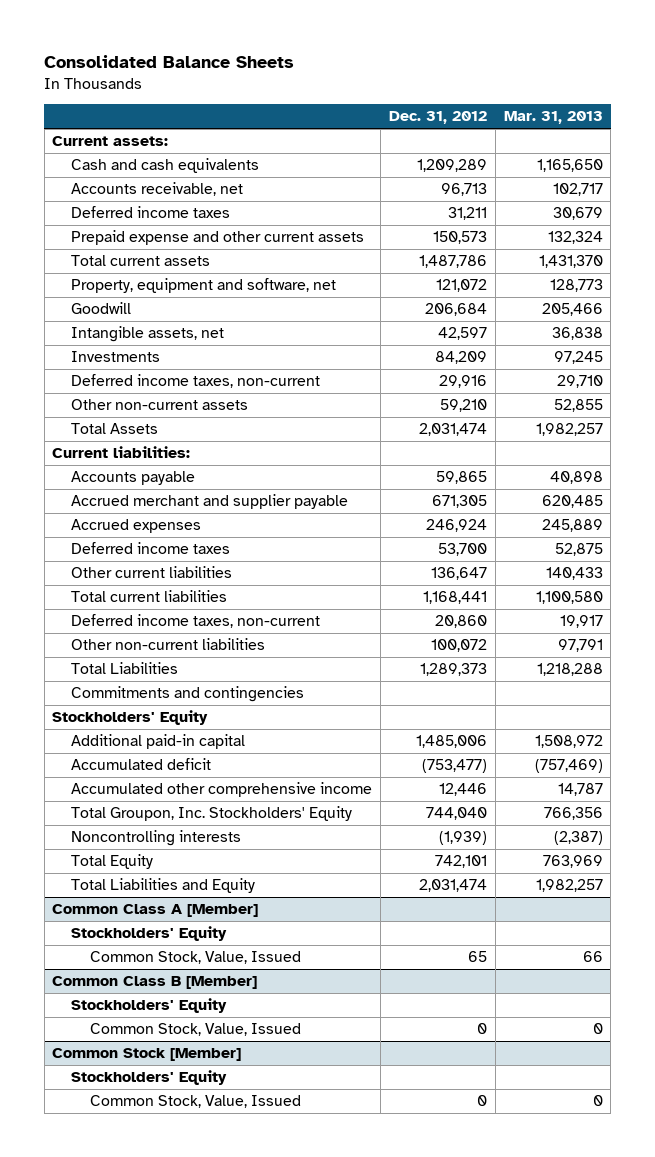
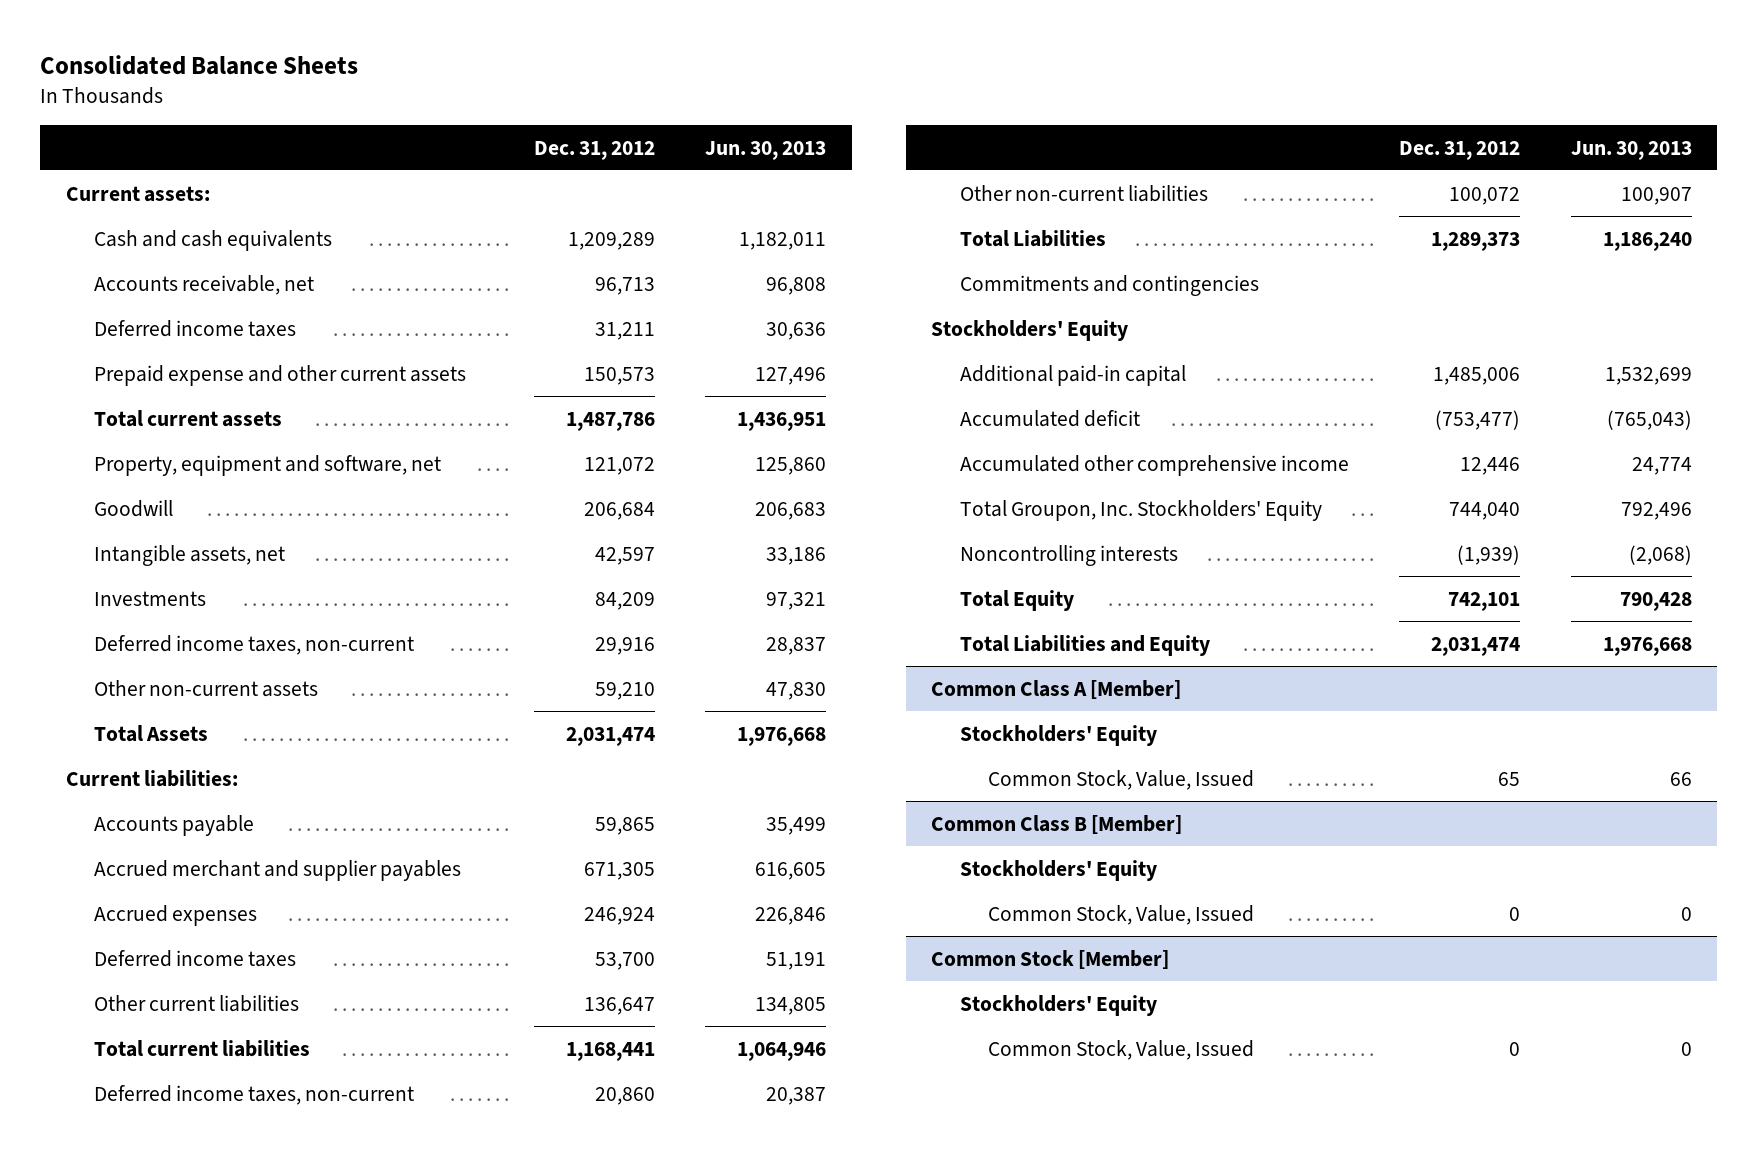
- | Dec. 31, 2012 | Mar. 31, 2013
+ | Dec. 31, 2012 | Jun. 30, 2013
- Accrued merchant and supplier payable | 671,305 | 620,485
+ Accrued merchant and supplier payables | 671,305 | 616,605

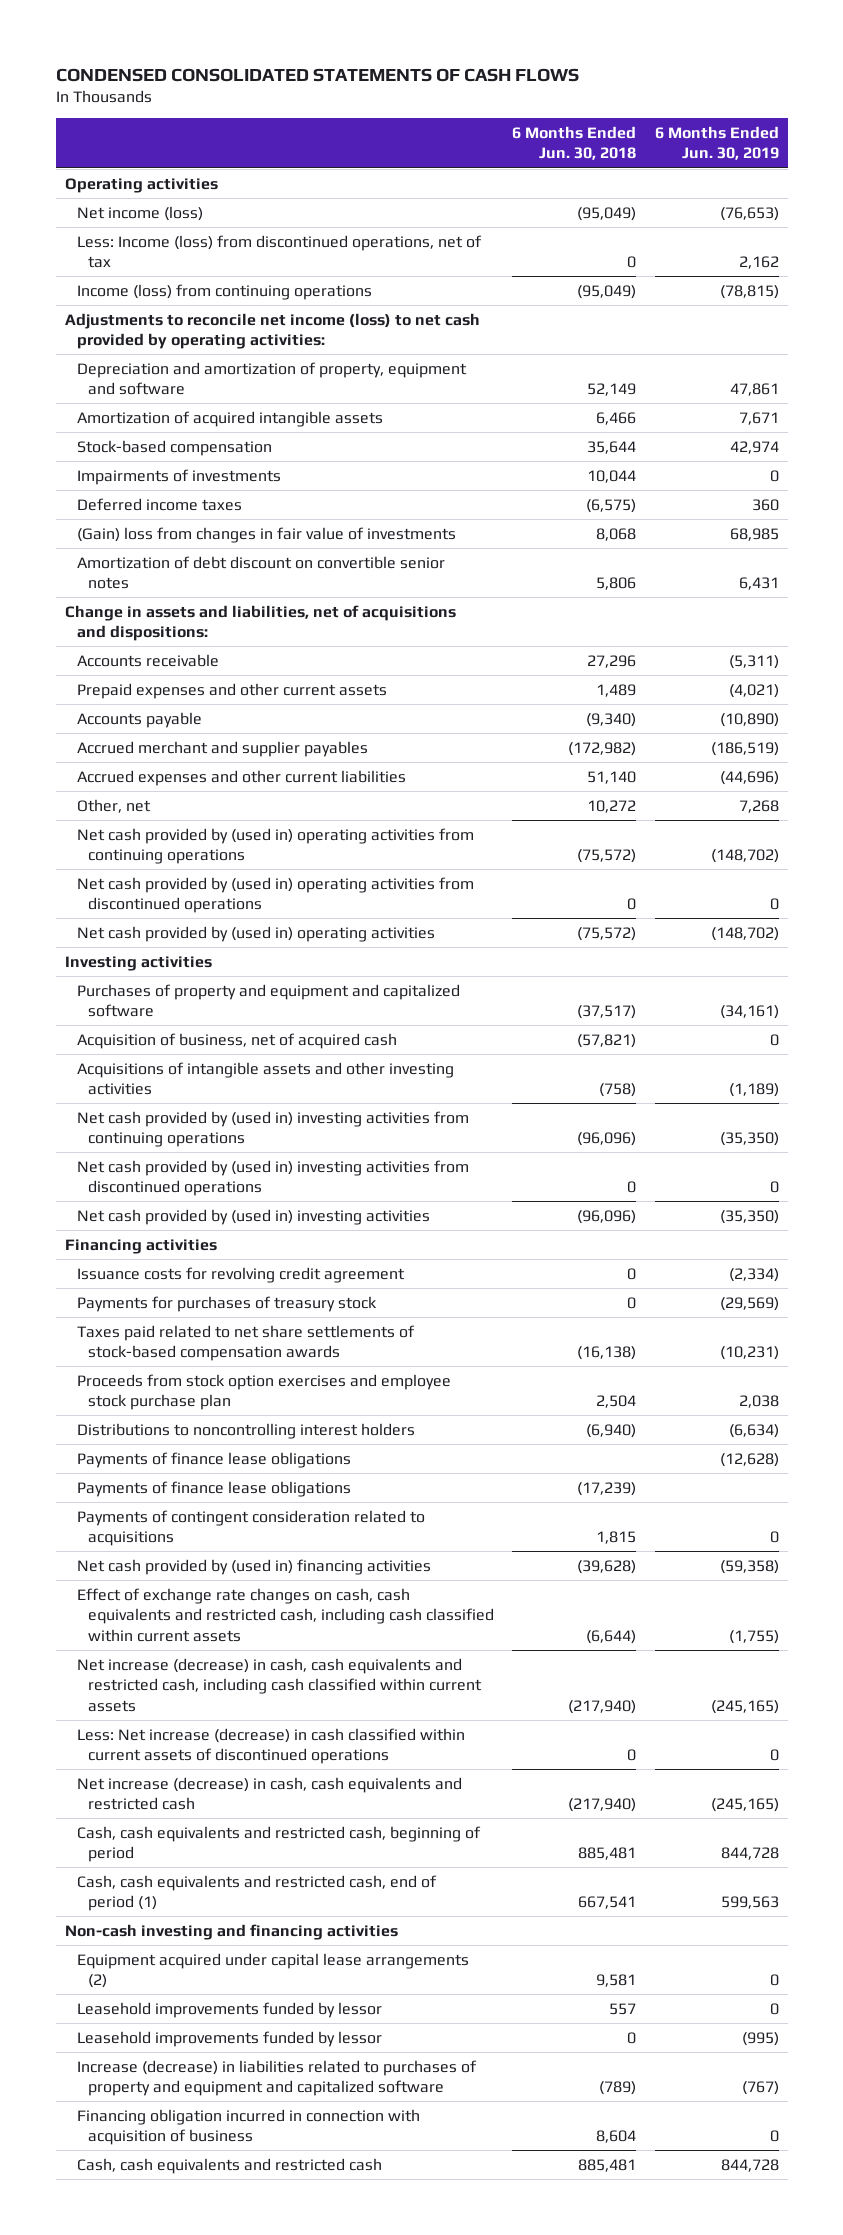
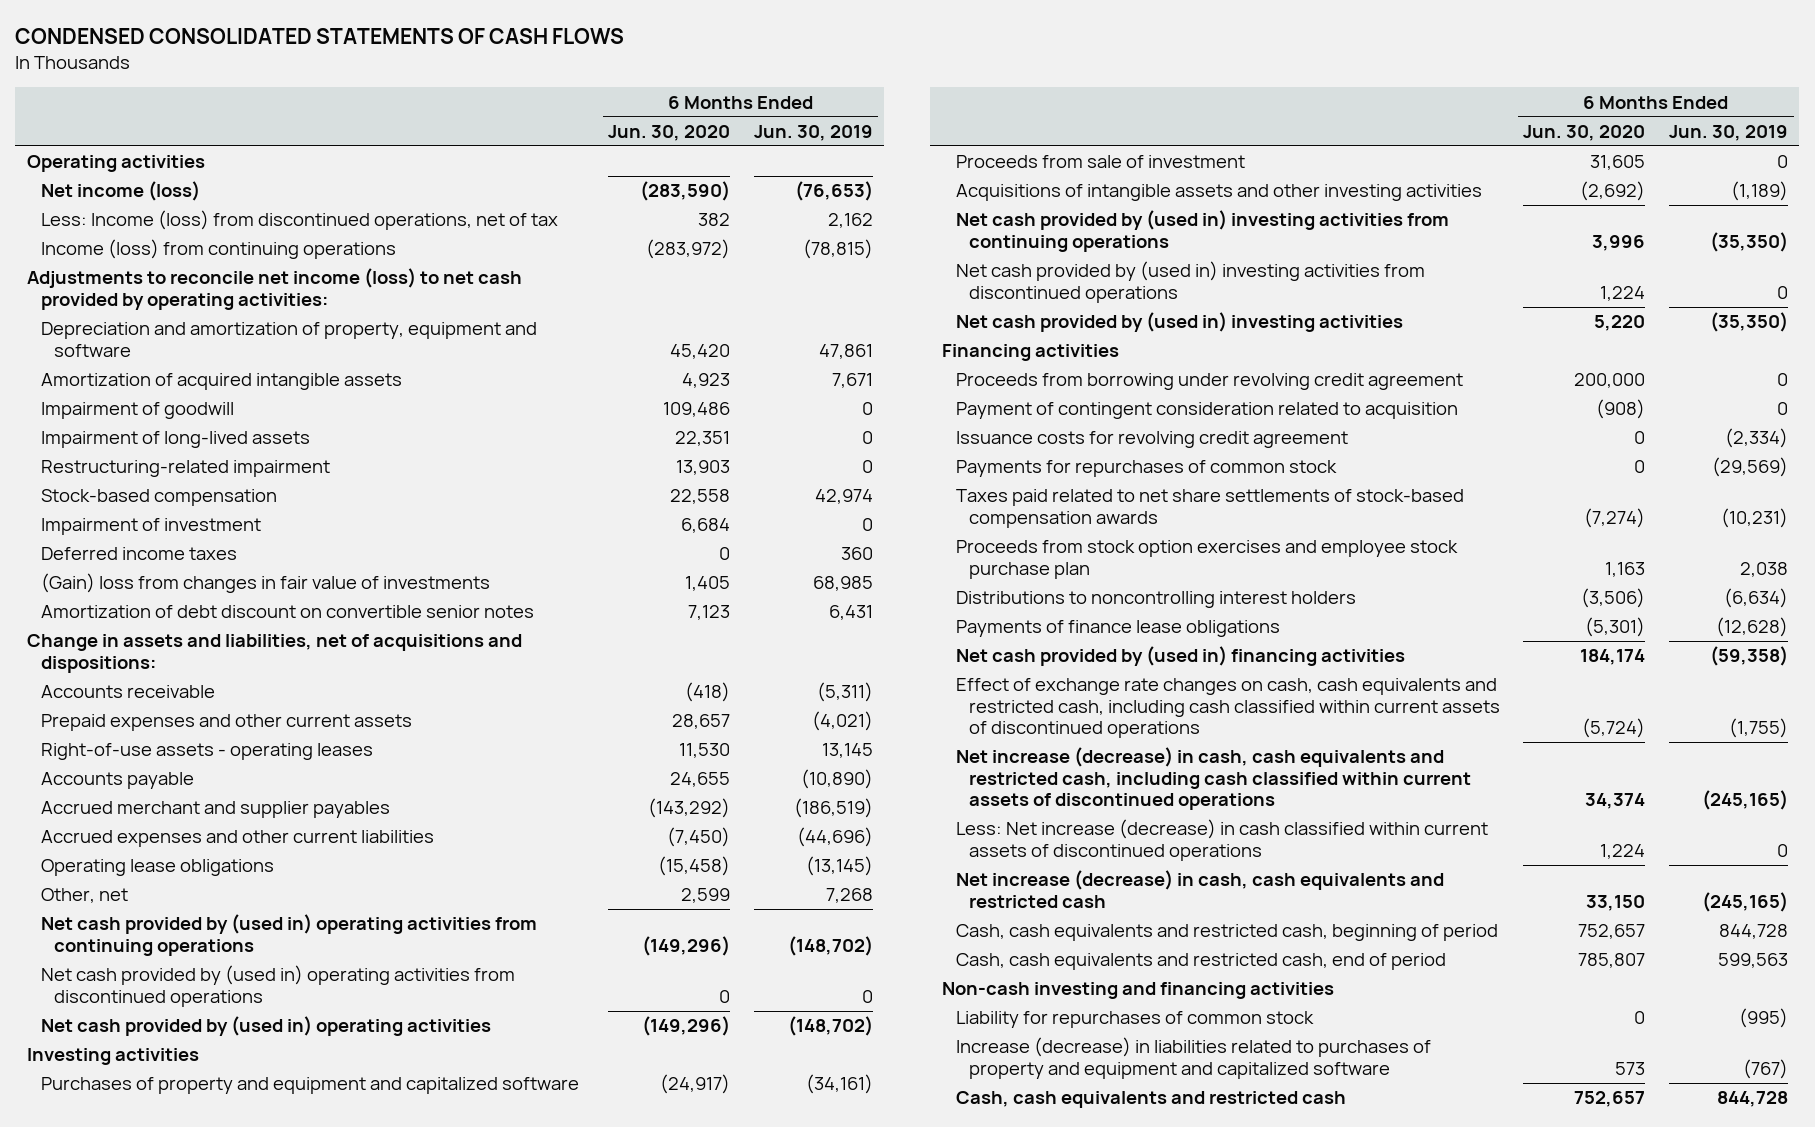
- | 6 Months Ended Jun. 30, 2018 | 6 Months Ended Jun. 30, 2019
+ | 6 Months Ended Jun. 30, 2020 | 6 Months Ended Jun. 30, 2019
+ Impairment of goodwill | 109,486 | 0
+ Impairment of long-lived assets | 22,351 | 0
+ Restructuring-related impairment | 13,903 | 0
- Impairments of investments | 10,044 | 0
+ Impairment of investment | 6,684 | 0
+ Right-of-use assets - operating leases | 11,530 | 13,145
+ Operating lease obligations | (15,458) | (13,145)
- Acquisition of business, net of acquired cash | (57,821) | 0
+ Proceeds from sale of investment | 31,605 | 0
+ Proceeds from borrowing under revolving credit agreement | 200,000 | 0
+ Payment of contingent consideration related to acquisition | (908) | 0
- Payments for purchases of treasury stock | 0 | (29,569)
+ Payments for repurchases of common stock | 0 | (29,569)
- Payments of finance lease obligations | (17,239) |
- Payments of contingent consideration related to acquisitions | 1,815 | 0
- Effect of exchange rate changes on cash, cash equivalents and restricted cash, including cash classified within current assets | (6,644) | (1,755)
- Net increase (decrease) in cash, cash equivalents and restricted cash, including cash classified within current assets | (217,940) | (245,165)
+ Effect of exchange rate changes on cash, cash equivalents and restricted cash, including cash classified within current assets of discontinued operations | (5,724) | (1,755)
+ Net increase (decrease) in cash, cash equivalents and restricted cash, including cash classified within current assets of discontinued operations | 34,374 | (245,165)
- Cash, cash equivalents and restricted cash, end of period (1) | 667,541 | 599,563
+ Cash, cash equivalents and restricted cash, end of period | 785,807 | 599,563
- Equipment acquired under capital lease arrangements (2) | 9,581 | 0
- Leasehold improvements funded by lessor | 557 | 0
- Leasehold improvements funded by lessor | 0 | (995)
+ Liability for repurchases of common stock | 0 | (995)
- Financing obligation incurred in connection with acquisition of business | 8,604 | 0

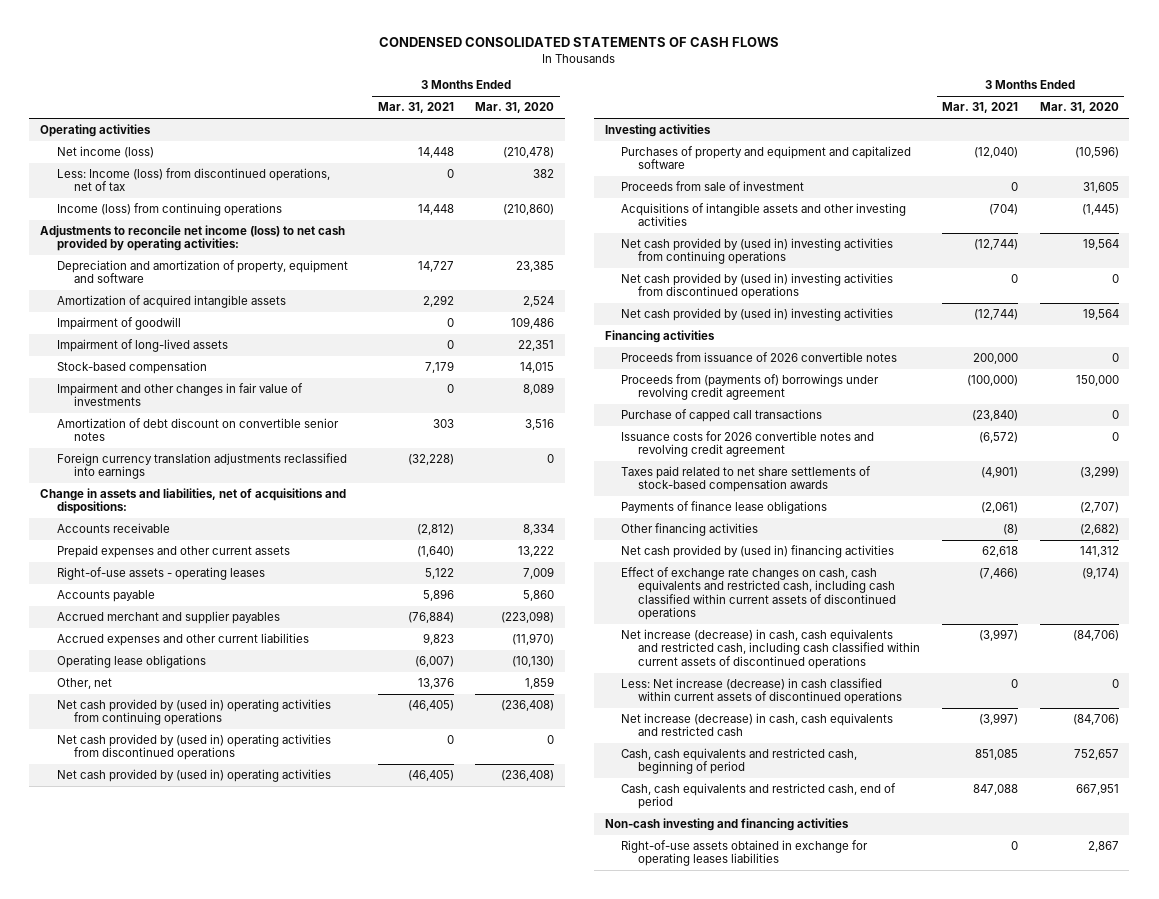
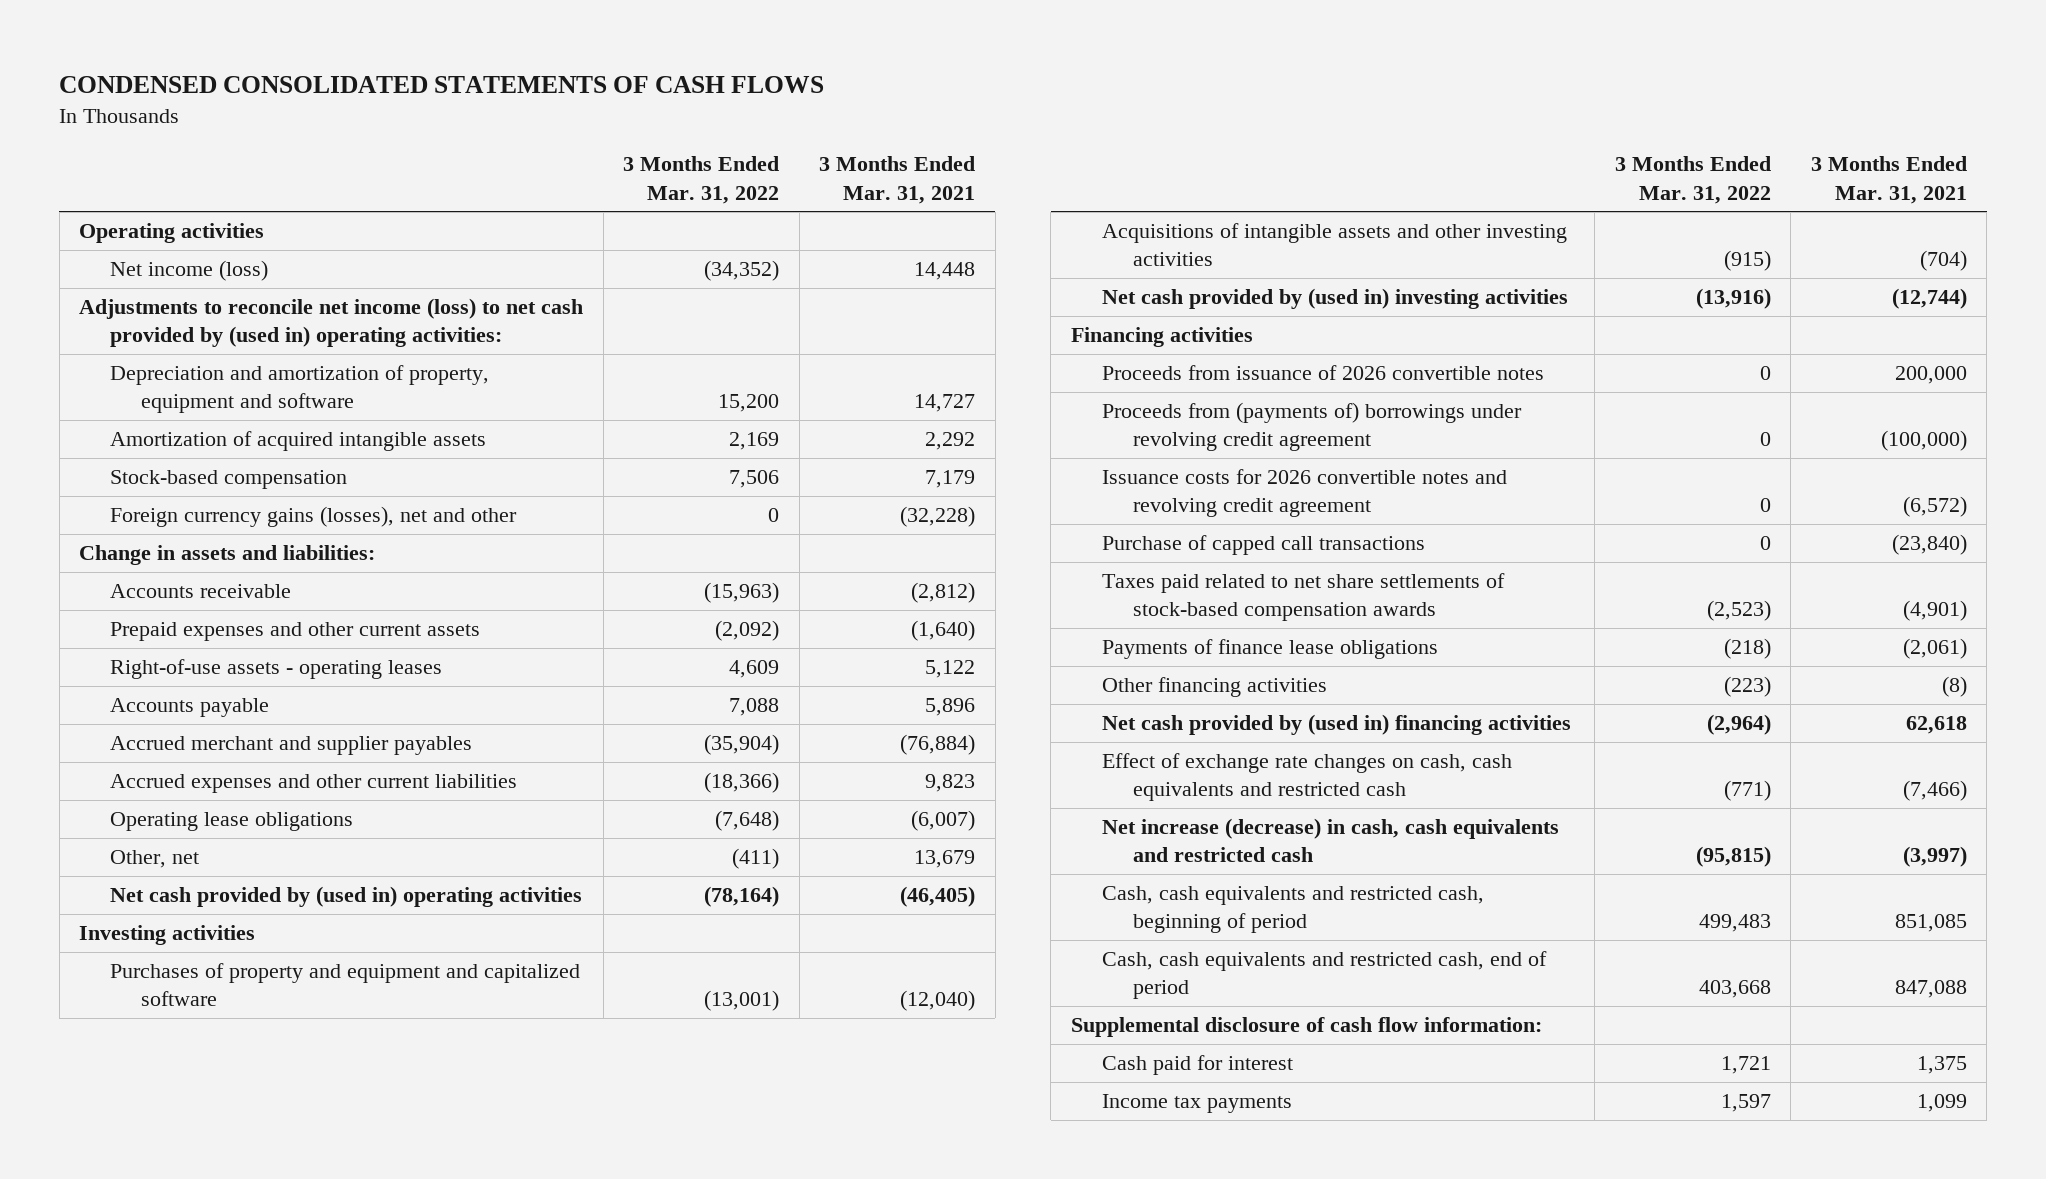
- | 3 Months Ended Mar. 31, 2021 | 3 Months Ended Mar. 31, 2020
+ | 3 Months Ended Mar. 31, 2022 | 3 Months Ended Mar. 31, 2021
- Less: Income (loss) from discontinued operations, net of tax | 0 | 382
- Income (loss) from continuing operations | 14,448 | (210,860)
- Adjustments to reconcile net income (loss) to net cash provided by operating activities:
+ Adjustments to reconcile net income (loss) to net cash provided by (used in) operating activities:
- Impairment of goodwill | 0 | 109,486
- Impairment of long-lived assets | 0 | 22,351
- Impairment and other changes in fair value of investments | 0 | 8,089
- Amortization of debt discount on convertible senior notes | 303 | 3,516
- Foreign currency translation adjustments reclassified into earnings | (32,228) | 0
- Change in assets and liabilities, net of acquisitions and dispositions:
+ Foreign currency gains (losses), net and other | 0 | (32,228)
+ Change in assets and liabilities:
- Other, net | 13,376 | 1,859
- Net cash provided by (used in) operating activities from continuing operations | (46,405) | (236,408)
- Net cash provided by (used in) operating activities from discontinued operations | 0 | 0
+ Other, net | (411) | 13,679
- Proceeds from sale of investment | 0 | 31,605
- Net cash provided by (used in) investing activities from continuing operations | (12,744) | 19,564
- Net cash provided by (used in) investing activities from discontinued operations | 0 | 0
moved down: Purchase of capped call transactions | 0 | (23,840)
- Effect of exchange rate changes on cash, cash equivalents and restricted cash, including cash classified within current assets of discontinued operations | (7,466) | (9,174)
- Net increase (decrease) in cash, cash equivalents and restricted cash, including cash classified within current assets of discontinued operations | (3,997) | (84,706)
- Less: Net increase (decrease) in cash classified within current assets of discontinued operations | 0 | 0
+ Effect of exchange rate changes on cash, cash equivalents and restricted cash | (771) | (7,466)
- Non-cash investing and financing activities
- Right-of-use assets obtained in exchange for operating leases liabilities | 0 | 2,867
+ Supplemental disclosure of cash flow information:
+ Cash paid for interest | 1,721 | 1,375
+ Income tax payments | 1,597 | 1,099

